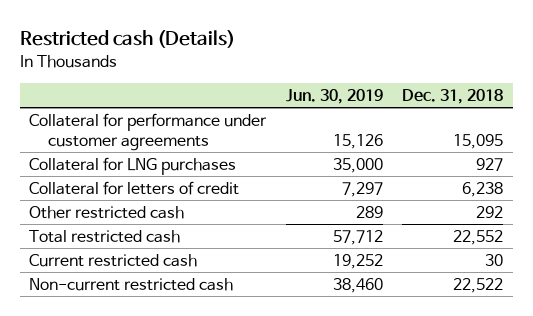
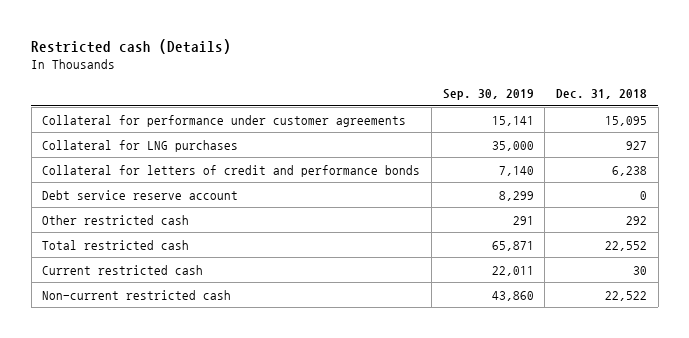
- | Jun. 30, 2019 | Dec. 31, 2018
+ | Sep. 30, 2019 | Dec. 31, 2018
- Collateral for letters of credit | 7,297 | 6,238
+ Collateral for letters of credit and performance bonds | 7,140 | 6,238
+ Debt service reserve account | 8,299 | 0

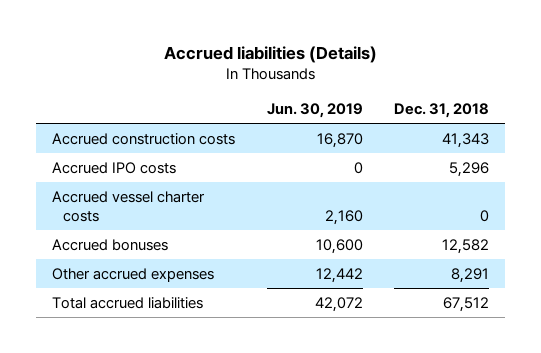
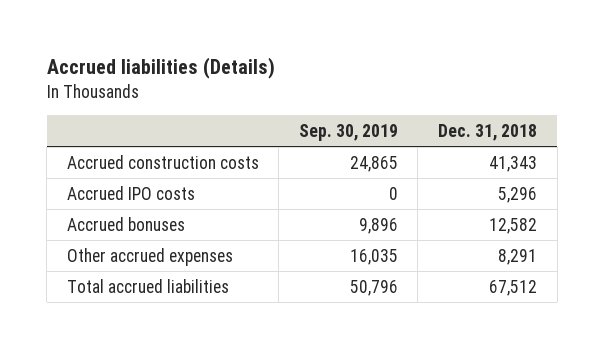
- | Jun. 30, 2019 | Dec. 31, 2018
+ | Sep. 30, 2019 | Dec. 31, 2018
- Accrued vessel charter costs | 2,160 | 0

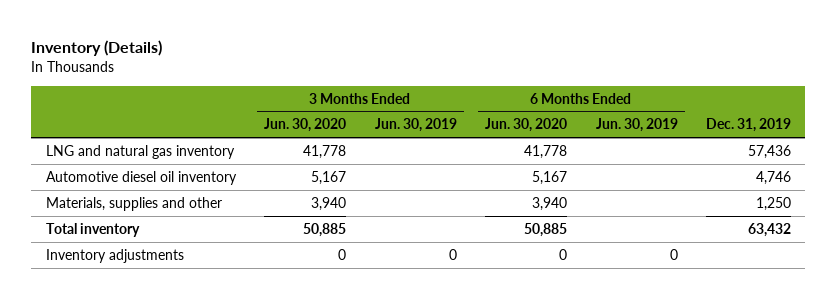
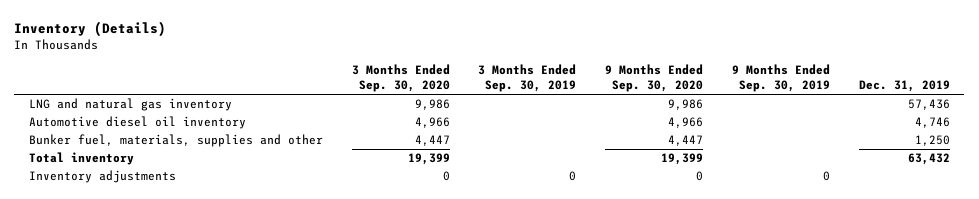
- | 3 Months Ended Jun. 30, 2020 | 3 Months Ended Jun. 30, 2019 | 6 Months Ended Jun. 30, 2020 | 6 Months Ended Jun. 30, 2019 | Dec. 31, 2019
+ | 3 Months Ended Sep. 30, 2020 | 3 Months Ended Sep. 30, 2019 | 9 Months Ended Sep. 30, 2020 | 9 Months Ended Sep. 30, 2019 | Dec. 31, 2019
- Materials, supplies and other | 3,940 | | 3,940 | | 1,250
+ Bunker fuel, materials, supplies and other | 4,447 | | 4,447 | | 1,250

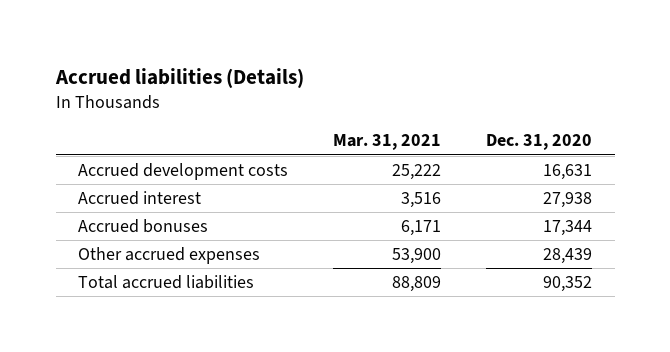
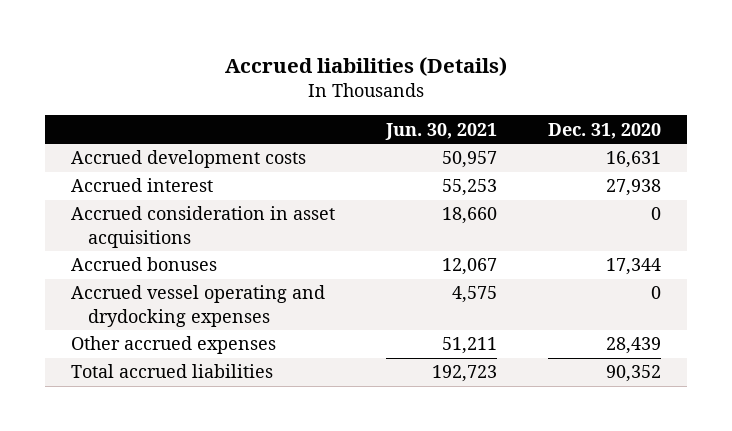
- | Mar. 31, 2021 | Dec. 31, 2020
+ | Jun. 30, 2021 | Dec. 31, 2020
+ Accrued consideration in asset acquisitions | 18,660 | 0
+ Accrued vessel operating and drydocking expenses | 4,575 | 0

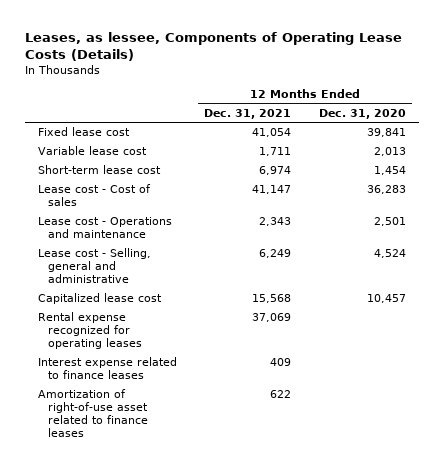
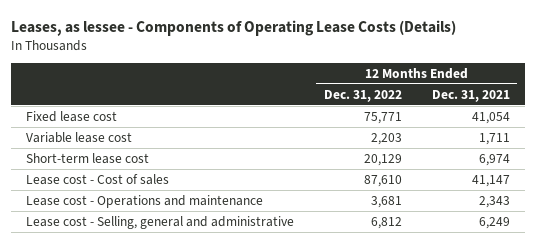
- Leases, as lessee, Components of Operating Lease Costs (Details)
+ Leases, as lessee - Components of Operating Lease Costs (Details)
- | 12 Months Ended Dec. 31, 2021 | 12 Months Ended Dec. 31, 2020
+ | 12 Months Ended Dec. 31, 2022 | 12 Months Ended Dec. 31, 2021
- Capitalized lease cost | 15,568 | 10,457
- Rental expense recognized for operating leases | 37,069 |
- Interest expense related to finance leases | 409 |
- Amortization of right-of-use asset related to finance leases | 622 |

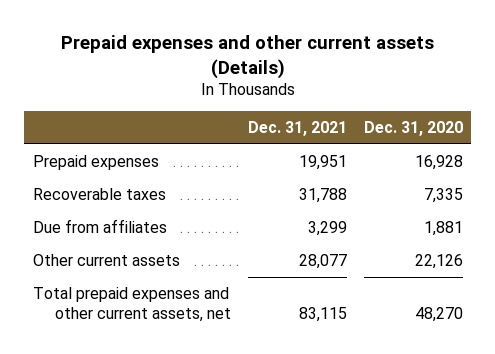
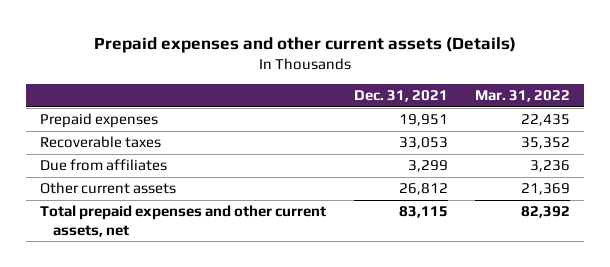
- | Dec. 31, 2021 | Dec. 31, 2020
+ | Dec. 31, 2021 | Mar. 31, 2022
- Recoverable taxes | 31,788 | 7,335
+ Recoverable taxes | 33,053 | 35,352
- Other current assets | 28,077 | 22,126
+ Other current assets | 26,812 | 21,369

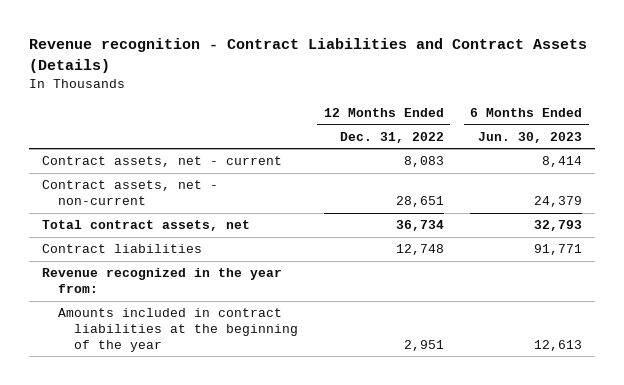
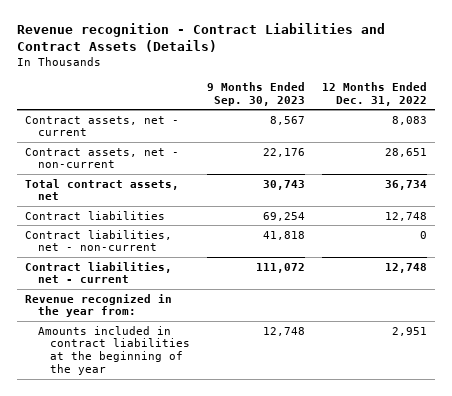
- | 12 Months Ended Dec. 31, 2022 | 6 Months Ended Jun. 30, 2023
+ | 9 Months Ended Sep. 30, 2023 | 12 Months Ended Dec. 31, 2022
+ Contract liabilities, net - non-current | 41,818 | 0
+ Contract liabilities, net - current | 111,072 | 12,748

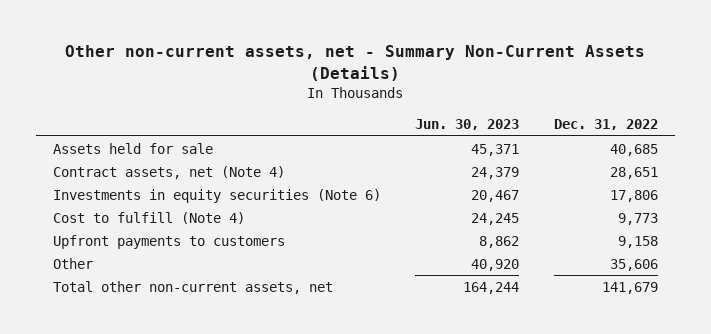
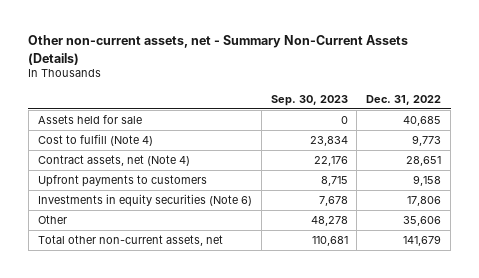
- | Jun. 30, 2023 | Dec. 31, 2022
+ | Sep. 30, 2023 | Dec. 31, 2022
moved down: Contract assets, net (Note 4) | 22,176 | 28,651
moved down: Investments in equity securities (Note 6) | 7,678 | 17,806

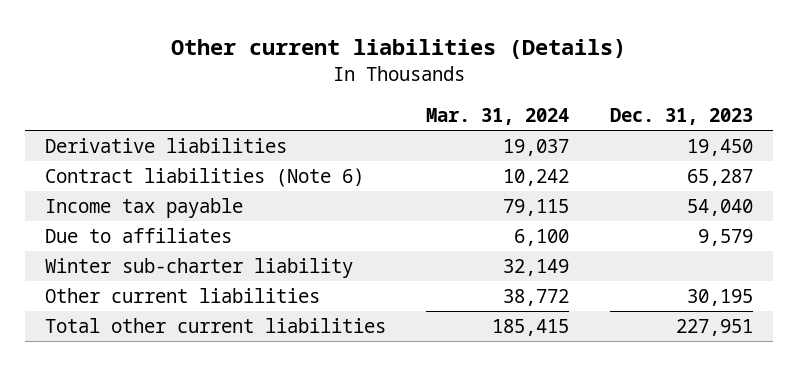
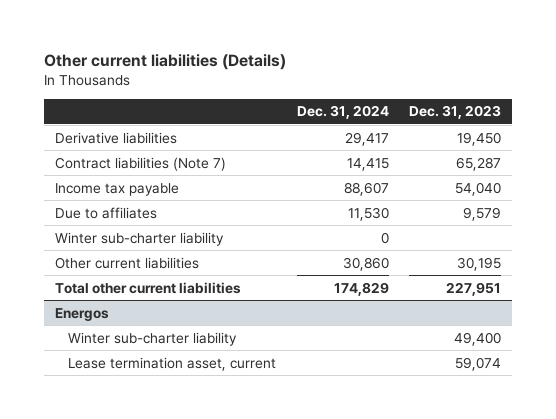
- | Mar. 31, 2024 | Dec. 31, 2023
+ | Dec. 31, 2024 | Dec. 31, 2023
- Contract liabilities (Note 6) | 10,242 | 65,287
+ Contract liabilities (Note 7) | 14,415 | 65,287
+ Energos
+ Winter sub-charter liability | | 49,400
+ Lease termination asset, current | | 59,074

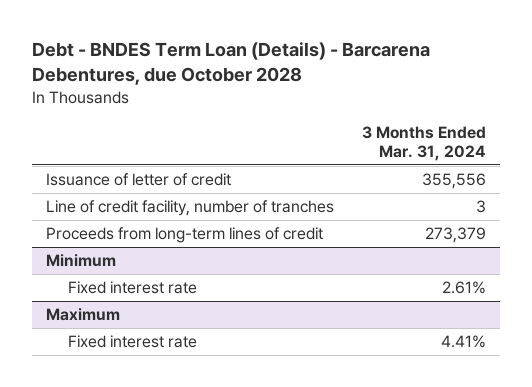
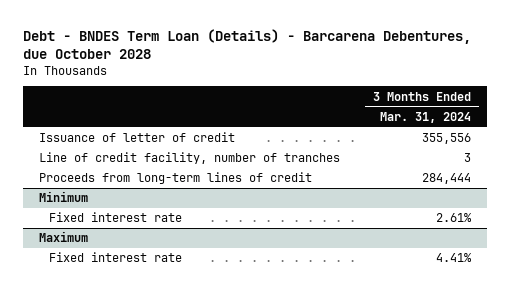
- Proceeds from long-term lines of credit | 273,379
+ Proceeds from long-term lines of credit | 284,444

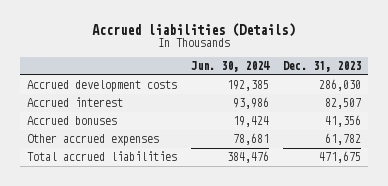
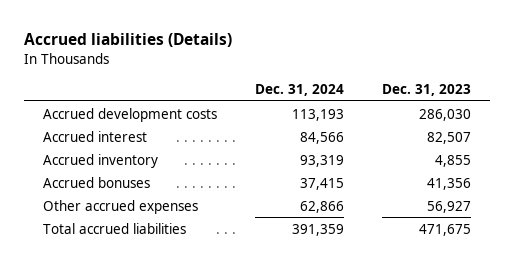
- | Jun. 30, 2024 | Dec. 31, 2023
+ | Dec. 31, 2024 | Dec. 31, 2023
+ Accrued inventory | 93,319 | 4,855
- Other accrued expenses | 78,681 | 61,782
+ Other accrued expenses | 62,866 | 56,927

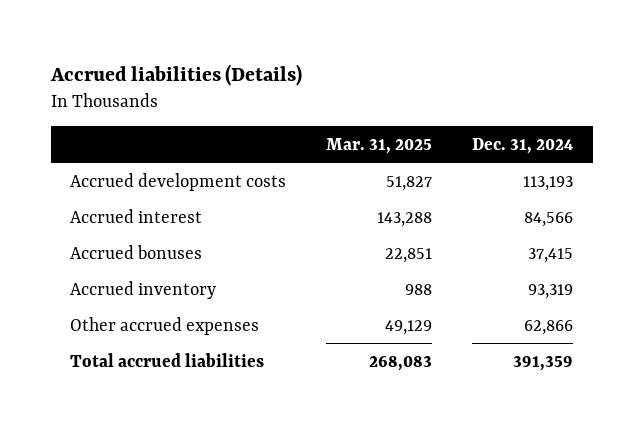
- | Dec. 31, 2024 | Dec. 31, 2023
+ | Mar. 31, 2025 | Dec. 31, 2024
moved down: Accrued inventory | 988 | 93,319

